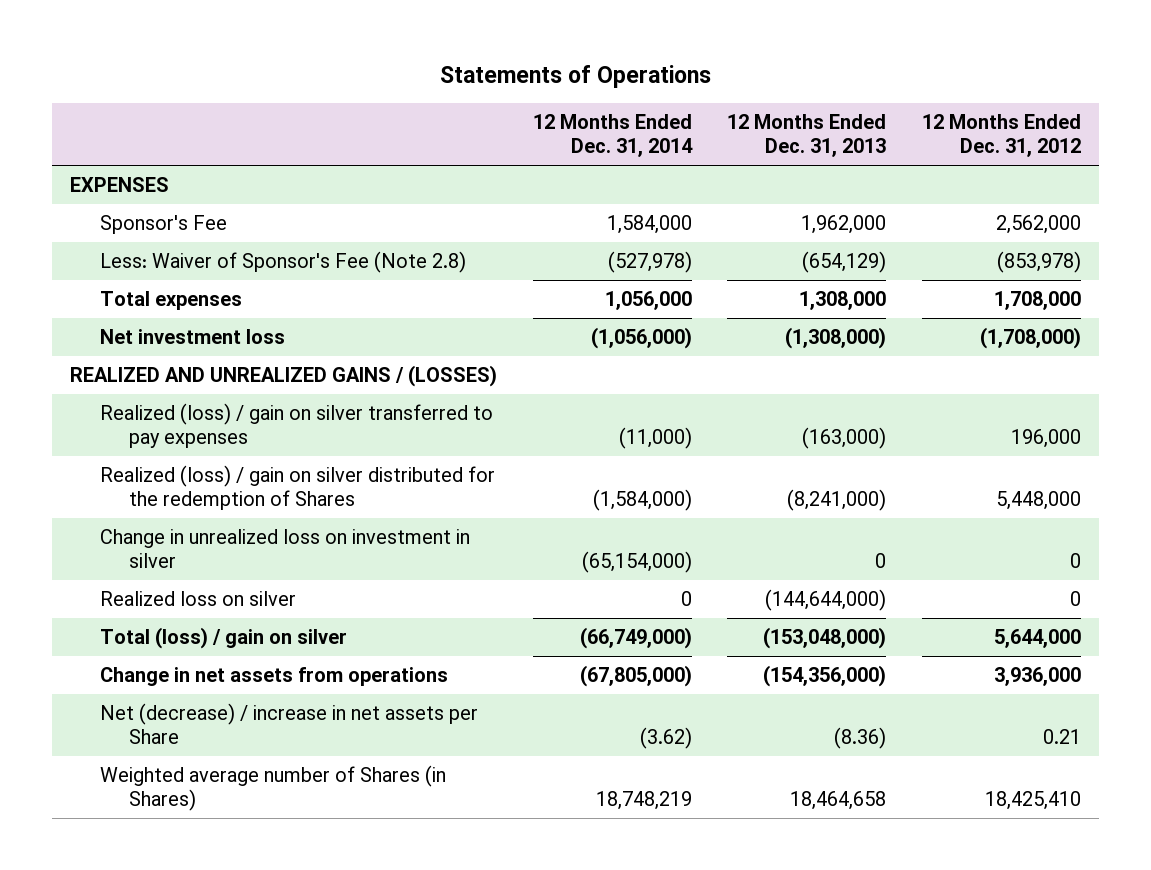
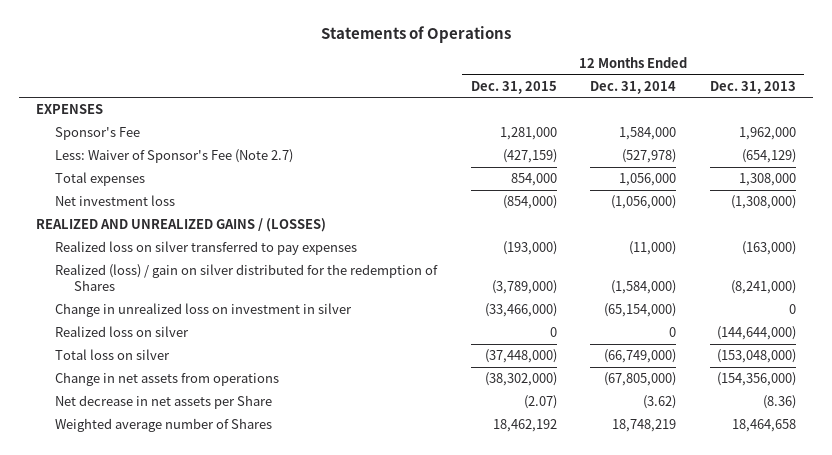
- | 12 Months Ended Dec. 31, 2014 | 12 Months Ended Dec. 31, 2013 | 12 Months Ended Dec. 31, 2012
+ | 12 Months Ended Dec. 31, 2015 | 12 Months Ended Dec. 31, 2014 | 12 Months Ended Dec. 31, 2013
- Less: Waiver of Sponsor's Fee (Note 2.8) | (527,978) | (654,129) | (853,978)
+ Less: Waiver of Sponsor's Fee (Note 2.7) | (427,159) | (527,978) | (654,129)
- Realized (loss) / gain on silver transferred to pay expenses | (11,000) | (163,000) | 196,000
+ Realized loss on silver transferred to pay expenses | (193,000) | (11,000) | (163,000)
- Total (loss) / gain on silver | (66,749,000) | (153,048,000) | 5,644,000
+ Total loss on silver | (37,448,000) | (66,749,000) | (153,048,000)
- Net (decrease) / increase in net assets per Share | (3.62) | (8.36) | 0.21
- Weighted average number of Shares (in Shares) | 18,748,219 | 18,464,658 | 18,425,410
+ Net decrease in net assets per Share | (2.07) | (3.62) | (8.36)
+ Weighted average number of Shares | 18,462,192 | 18,748,219 | 18,464,658

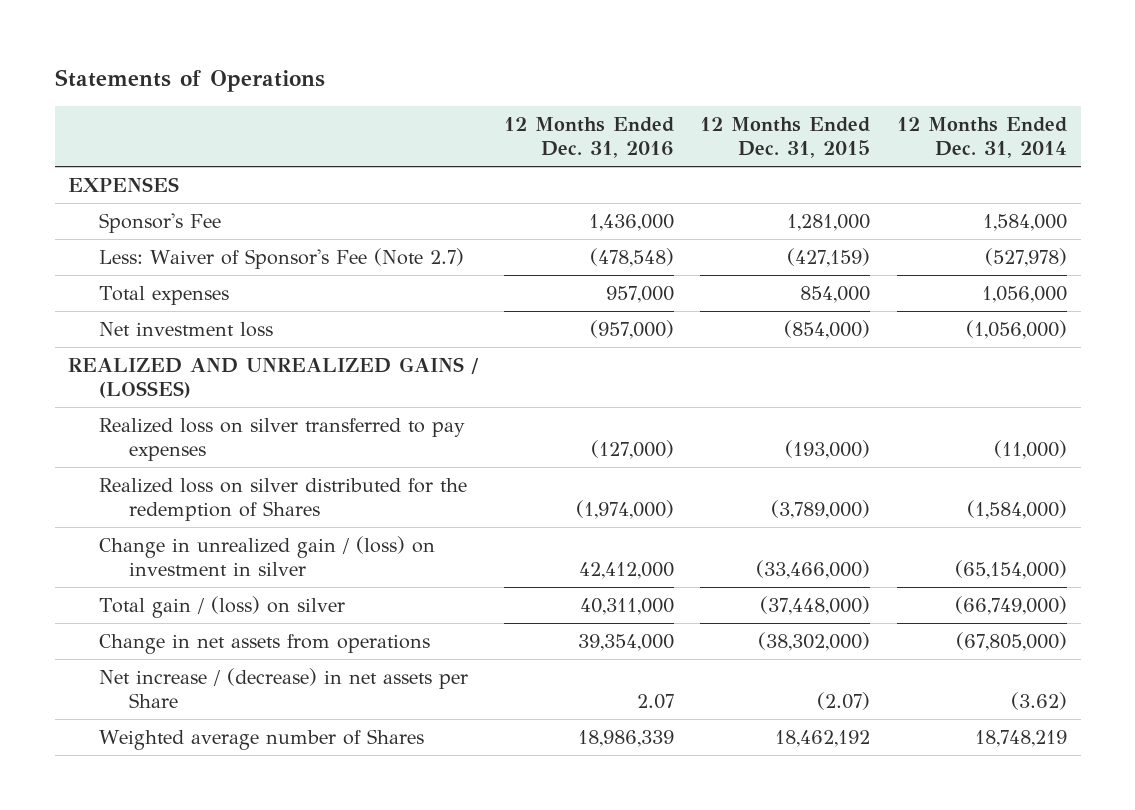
- | 12 Months Ended Dec. 31, 2015 | 12 Months Ended Dec. 31, 2014 | 12 Months Ended Dec. 31, 2013
+ | 12 Months Ended Dec. 31, 2016 | 12 Months Ended Dec. 31, 2015 | 12 Months Ended Dec. 31, 2014
- Realized (loss) / gain on silver distributed for the redemption of Shares | (3,789,000) | (1,584,000) | (8,241,000)
- Change in unrealized loss on investment in silver | (33,466,000) | (65,154,000) | 0
- Realized loss on silver | 0 | 0 | (144,644,000)
- Total loss on silver | (37,448,000) | (66,749,000) | (153,048,000)
+ Realized loss on silver distributed for the redemption of Shares | (1,974,000) | (3,789,000) | (1,584,000)
+ Change in unrealized gain / (loss) on investment in silver | 42,412,000 | (33,466,000) | (65,154,000)
+ Total gain / (loss) on silver | 40,311,000 | (37,448,000) | (66,749,000)
- Net decrease in net assets per Share | (2.07) | (3.62) | (8.36)
+ Net increase / (decrease) in net assets per Share | 2.07 | (2.07) | (3.62)

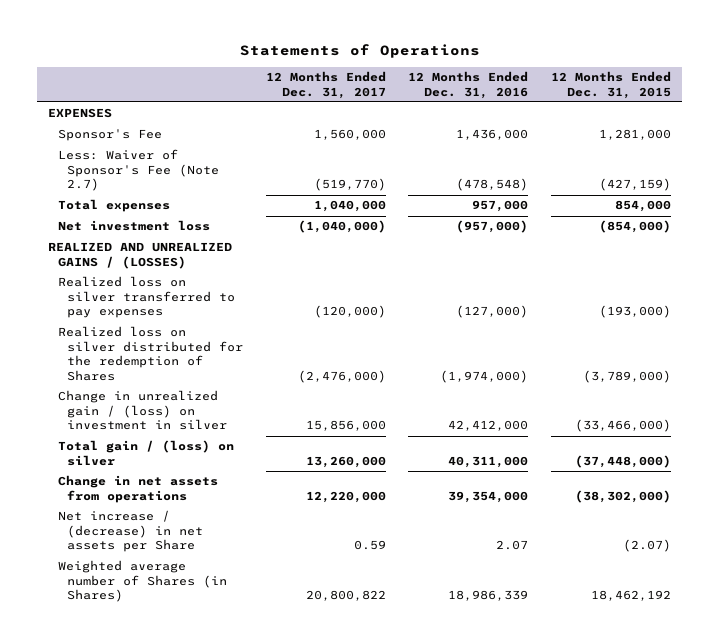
- | 12 Months Ended Dec. 31, 2016 | 12 Months Ended Dec. 31, 2015 | 12 Months Ended Dec. 31, 2014
+ | 12 Months Ended Dec. 31, 2017 | 12 Months Ended Dec. 31, 2016 | 12 Months Ended Dec. 31, 2015
- Weighted average number of Shares | 18,986,339 | 18,462,192 | 18,748,219
+ Weighted average number of Shares (in Shares) | 20,800,822 | 18,986,339 | 18,462,192

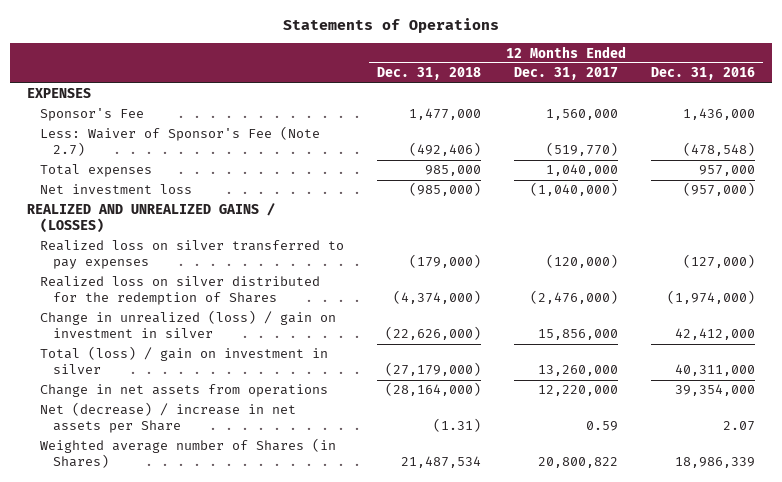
- | 12 Months Ended Dec. 31, 2017 | 12 Months Ended Dec. 31, 2016 | 12 Months Ended Dec. 31, 2015
+ | 12 Months Ended Dec. 31, 2018 | 12 Months Ended Dec. 31, 2017 | 12 Months Ended Dec. 31, 2016
- Change in unrealized gain / (loss) on investment in silver | 15,856,000 | 42,412,000 | (33,466,000)
- Total gain / (loss) on silver | 13,260,000 | 40,311,000 | (37,448,000)
+ Change in unrealized (loss) / gain on investment in silver | (22,626,000) | 15,856,000 | 42,412,000
+ Total (loss) / gain on investment in silver | (27,179,000) | 13,260,000 | 40,311,000
- Net increase / (decrease) in net assets per Share | 0.59 | 2.07 | (2.07)
+ Net (decrease) / increase in net assets per Share | (1.31) | 0.59 | 2.07

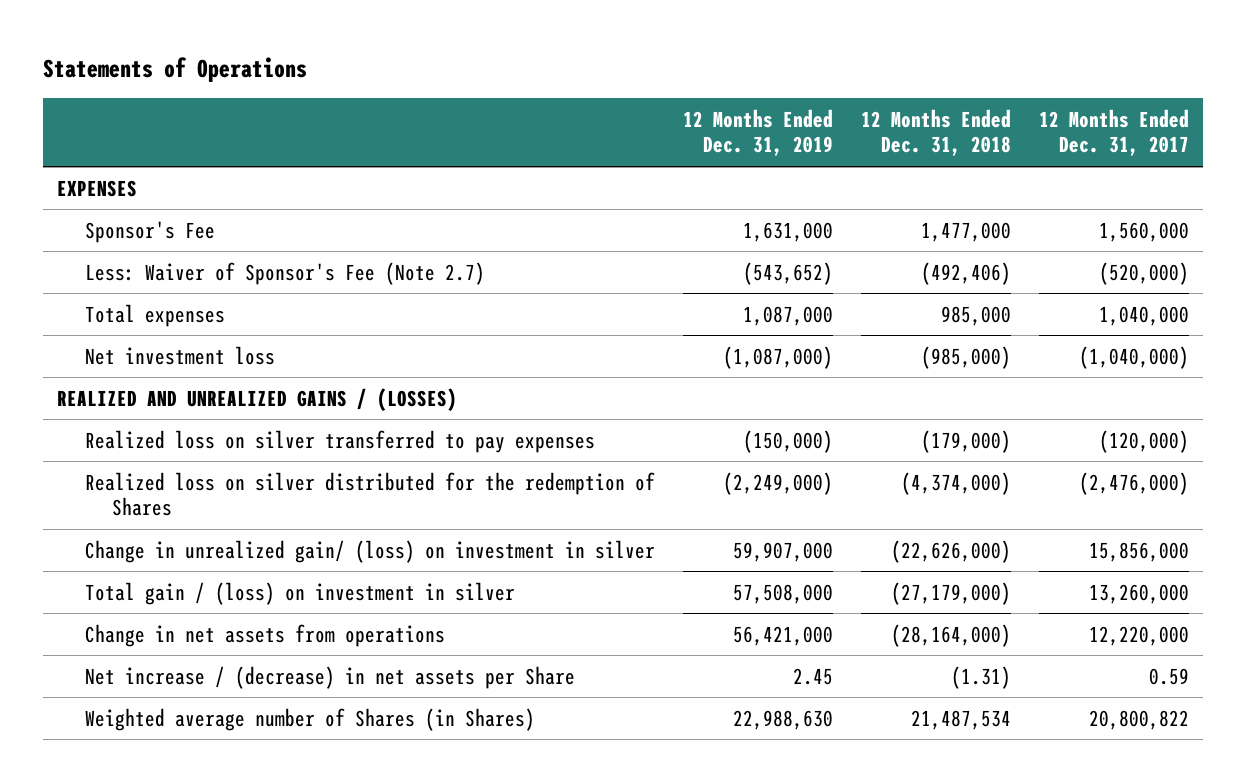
- | 12 Months Ended Dec. 31, 2018 | 12 Months Ended Dec. 31, 2017 | 12 Months Ended Dec. 31, 2016
+ | 12 Months Ended Dec. 31, 2019 | 12 Months Ended Dec. 31, 2018 | 12 Months Ended Dec. 31, 2017
- Less: Waiver of Sponsor's Fee (Note 2.7) | (492,406) | (519,770) | (478,548)
+ Less: Waiver of Sponsor's Fee (Note 2.7) | (543,652) | (492,406) | (520,000)
- Change in unrealized (loss) / gain on investment in silver | (22,626,000) | 15,856,000 | 42,412,000
- Total (loss) / gain on investment in silver | (27,179,000) | 13,260,000 | 40,311,000
+ Change in unrealized gain/ (loss) on investment in silver | 59,907,000 | (22,626,000) | 15,856,000
+ Total gain / (loss) on investment in silver | 57,508,000 | (27,179,000) | 13,260,000
- Net (decrease) / increase in net assets per Share | (1.31) | 0.59 | 2.07
+ Net increase / (decrease) in net assets per Share | 2.45 | (1.31) | 0.59

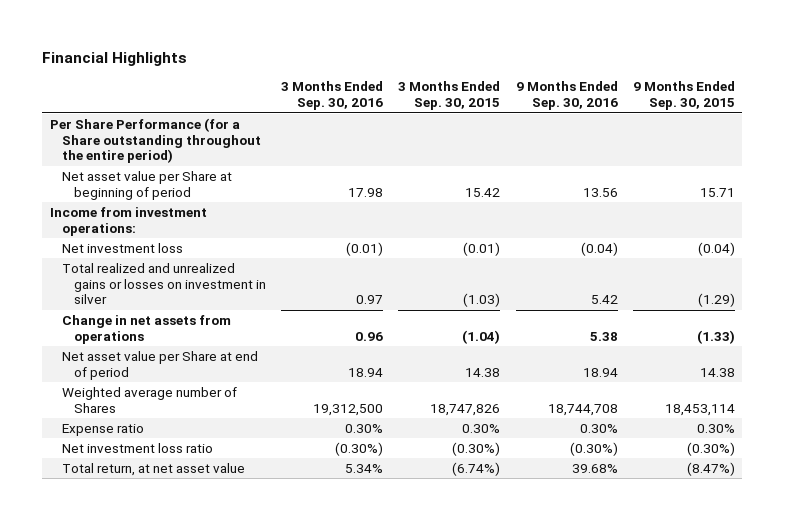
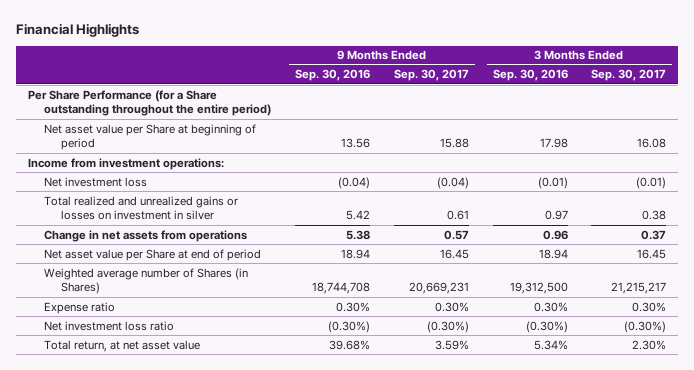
- | 3 Months Ended Sep. 30, 2016 | 3 Months Ended Sep. 30, 2015 | 9 Months Ended Sep. 30, 2016 | 9 Months Ended Sep. 30, 2015
+ | 9 Months Ended Sep. 30, 2016 | 9 Months Ended Sep. 30, 2017 | 3 Months Ended Sep. 30, 2016 | 3 Months Ended Sep. 30, 2017
- Weighted average number of Shares | 19,312,500 | 18,747,826 | 18,744,708 | 18,453,114
+ Weighted average number of Shares (in Shares) | 18,744,708 | 20,669,231 | 19,312,500 | 21,215,217

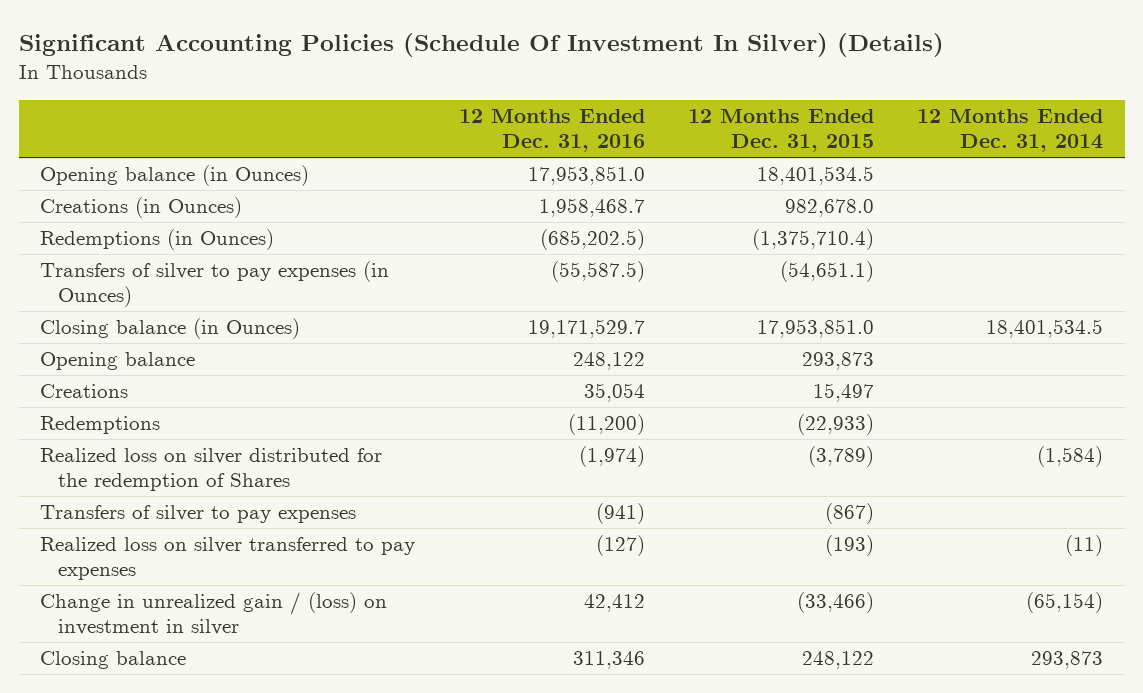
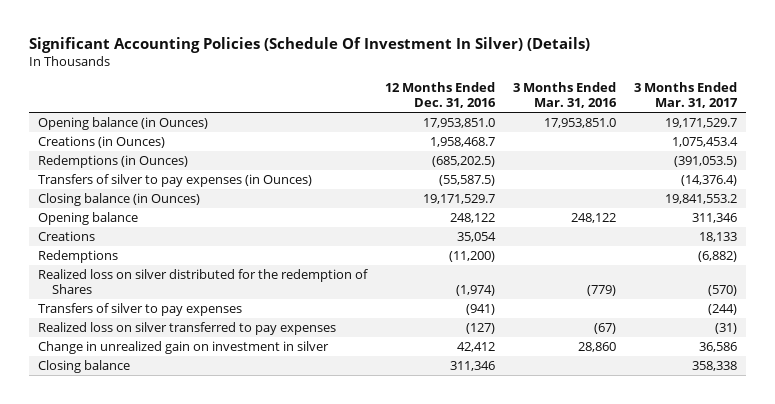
- | 12 Months Ended Dec. 31, 2016 | 12 Months Ended Dec. 31, 2015 | 12 Months Ended Dec. 31, 2014
+ | 12 Months Ended Dec. 31, 2016 | 3 Months Ended Mar. 31, 2016 | 3 Months Ended Mar. 31, 2017
- Change in unrealized gain / (loss) on investment in silver | 42,412 | (33,466) | (65,154)
+ Change in unrealized gain on investment in silver | 42,412 | 28,860 | 36,586

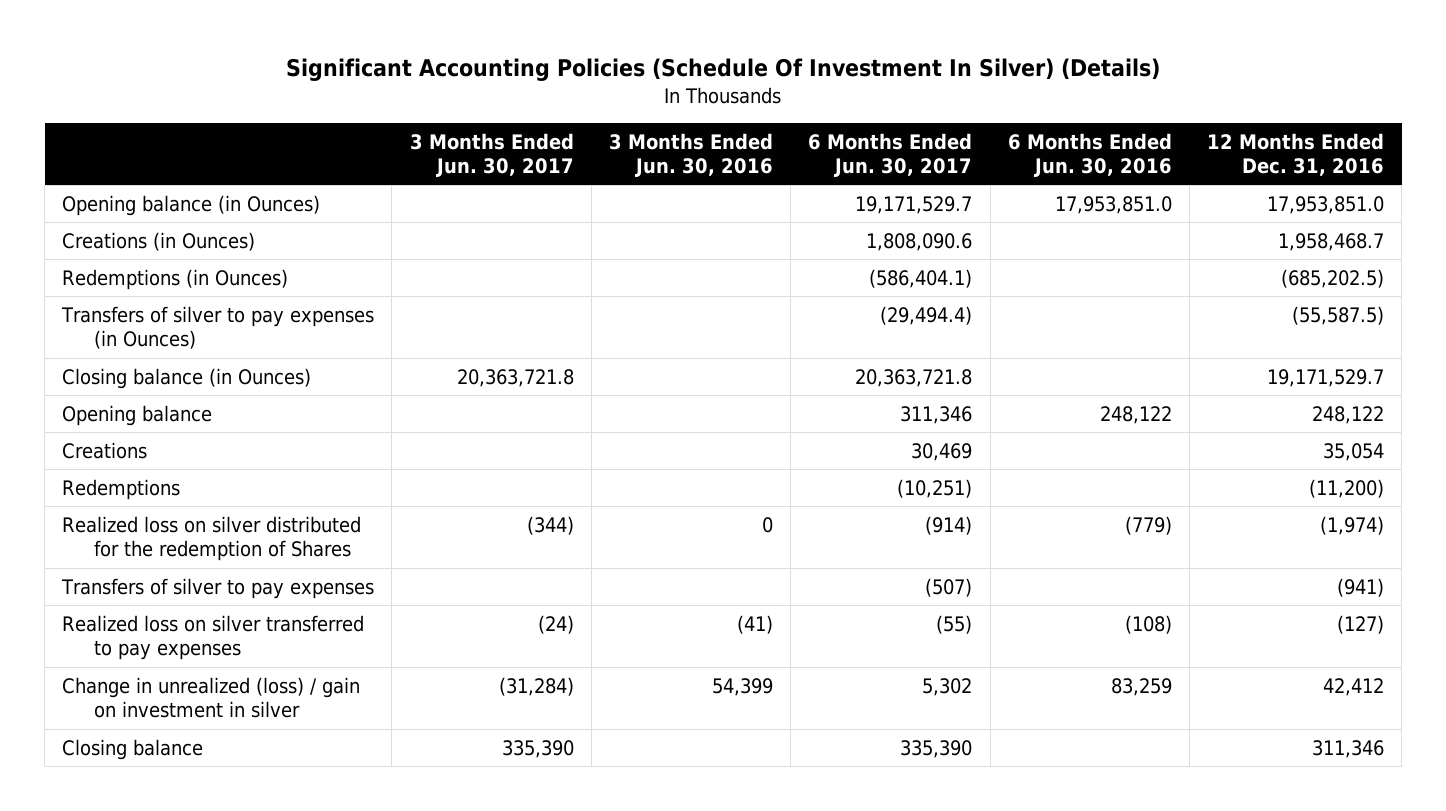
- | 12 Months Ended Dec. 31, 2016 | 3 Months Ended Mar. 31, 2016 | 3 Months Ended Mar. 31, 2017
+ | 3 Months Ended Jun. 30, 2017 | 3 Months Ended Jun. 30, 2016 | 6 Months Ended Jun. 30, 2017 | 6 Months Ended Jun. 30, 2016 | 12 Months Ended Dec. 31, 2016
- Change in unrealized gain on investment in silver | 42,412 | 28,860 | 36,586
+ Change in unrealized (loss) / gain on investment in silver | (31,284) | 54,399 | 5,302 | 83,259 | 42,412

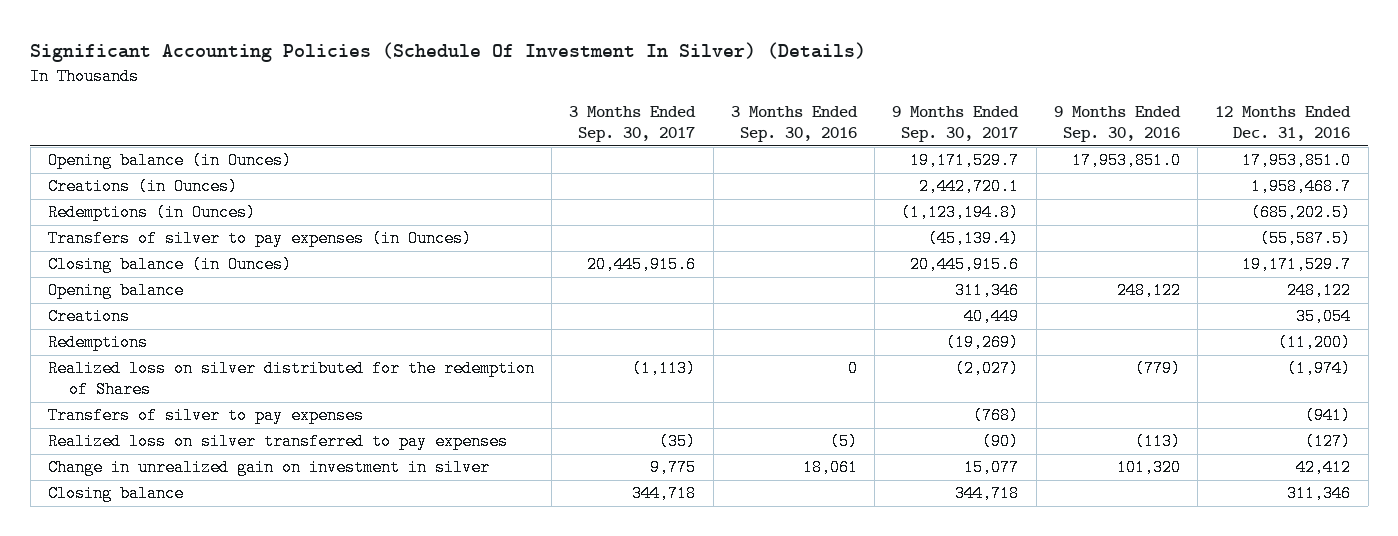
- | 3 Months Ended Jun. 30, 2017 | 3 Months Ended Jun. 30, 2016 | 6 Months Ended Jun. 30, 2017 | 6 Months Ended Jun. 30, 2016 | 12 Months Ended Dec. 31, 2016
+ | 3 Months Ended Sep. 30, 2017 | 3 Months Ended Sep. 30, 2016 | 9 Months Ended Sep. 30, 2017 | 9 Months Ended Sep. 30, 2016 | 12 Months Ended Dec. 31, 2016
- Change in unrealized (loss) / gain on investment in silver | (31,284) | 54,399 | 5,302 | 83,259 | 42,412
+ Change in unrealized gain on investment in silver | 9,775 | 18,061 | 15,077 | 101,320 | 42,412

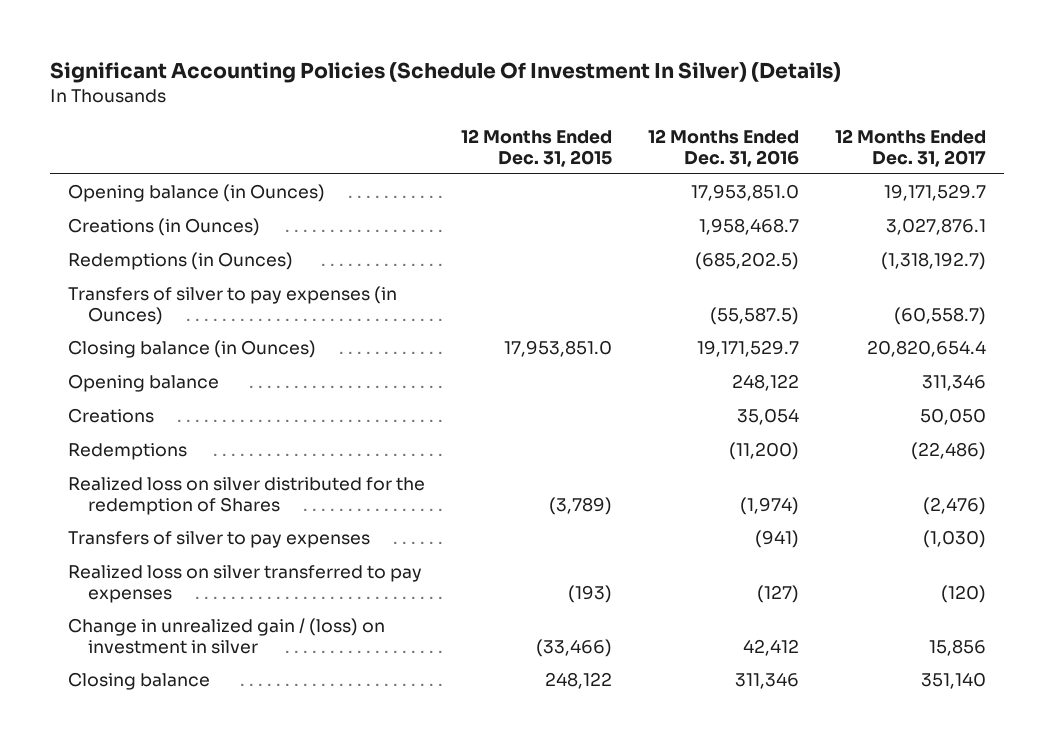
- | 3 Months Ended Sep. 30, 2017 | 3 Months Ended Sep. 30, 2016 | 9 Months Ended Sep. 30, 2017 | 9 Months Ended Sep. 30, 2016 | 12 Months Ended Dec. 31, 2016
+ | 12 Months Ended Dec. 31, 2015 | 12 Months Ended Dec. 31, 2016 | 12 Months Ended Dec. 31, 2017
- Change in unrealized gain on investment in silver | 9,775 | 18,061 | 15,077 | 101,320 | 42,412
+ Change in unrealized gain / (loss) on investment in silver | (33,466) | 42,412 | 15,856

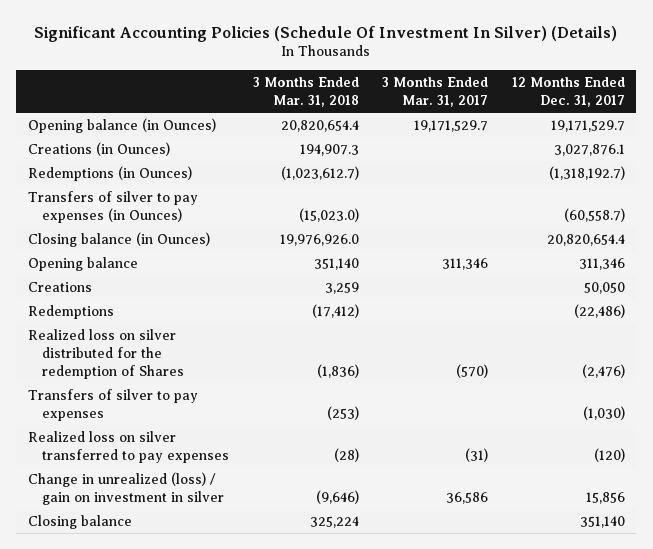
- | 12 Months Ended Dec. 31, 2015 | 12 Months Ended Dec. 31, 2016 | 12 Months Ended Dec. 31, 2017
+ | 3 Months Ended Mar. 31, 2018 | 3 Months Ended Mar. 31, 2017 | 12 Months Ended Dec. 31, 2017
- Change in unrealized gain / (loss) on investment in silver | (33,466) | 42,412 | 15,856
+ Change in unrealized (loss) / gain on investment in silver | (9,646) | 36,586 | 15,856

